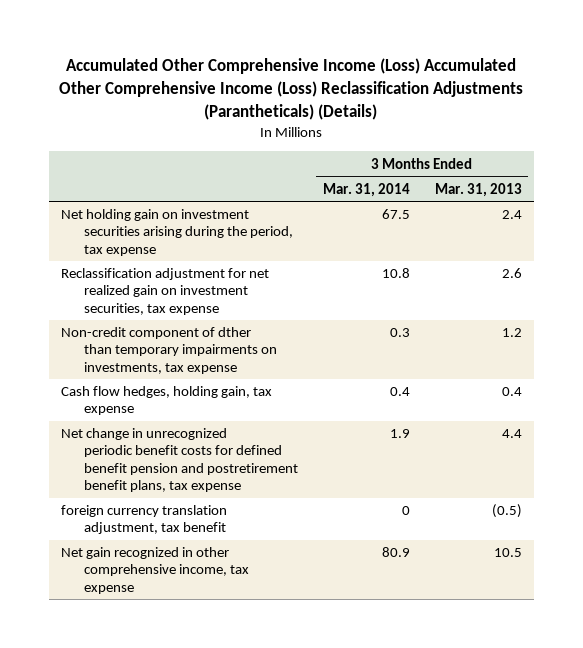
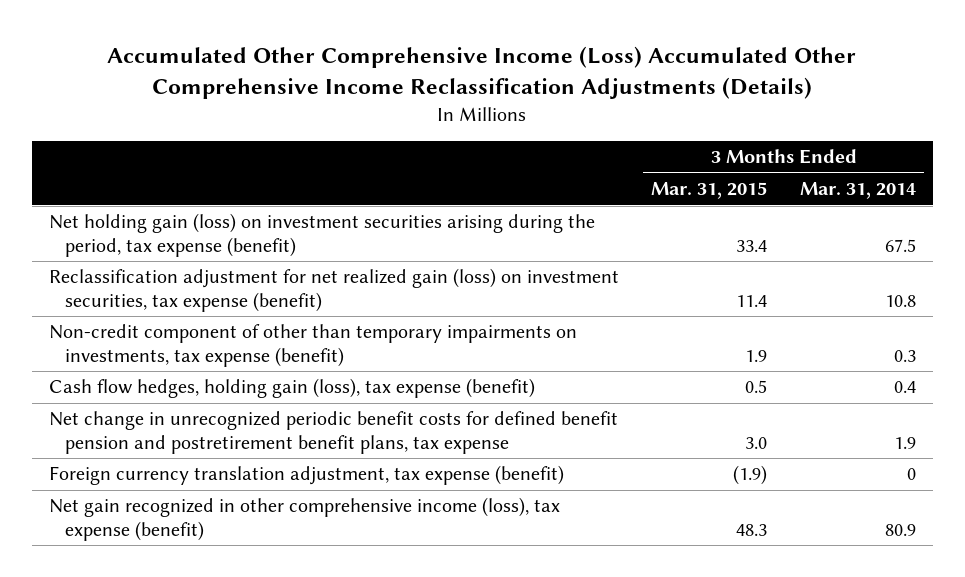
- Accumulated Other Comprehensive Income (Loss) Accumulated Other Comprehensive Income (Loss) Reclassification Adjustments (Parantheticals) (Details)
+ Accumulated Other Comprehensive Income (Loss) Accumulated Other Comprehensive Income Reclassification Adjustments (Details)
- | 3 Months Ended Mar. 31, 2014 | 3 Months Ended Mar. 31, 2013
+ | 3 Months Ended Mar. 31, 2015 | 3 Months Ended Mar. 31, 2014
- Net holding gain on investment securities arising during the period, tax expense | 67.5 | 2.4
- Reclassification adjustment for net realized gain on investment securities, tax expense | 10.8 | 2.6
- Non-credit component of dther than temporary impairments on investments, tax expense | 0.3 | 1.2
- Cash flow hedges, holding gain, tax expense | 0.4 | 0.4
+ Net holding gain (loss) on investment securities arising during the period, tax expense (benefit) | 33.4 | 67.5
+ Reclassification adjustment for net realized gain (loss) on investment securities, tax expense (benefit) | 11.4 | 10.8
+ Non-credit component of other than temporary impairments on investments, tax expense (benefit) | 1.9 | 0.3
+ Cash flow hedges, holding gain (loss), tax expense (benefit) | 0.5 | 0.4
- foreign currency translation adjustment, tax benefit | 0 | (0.5)
- Net gain recognized in other comprehensive income, tax expense | 80.9 | 10.5
+ Foreign currency translation adjustment, tax expense (benefit) | (1.9) | 0
+ Net gain recognized in other comprehensive income (loss), tax expense (benefit) | 48.3 | 80.9

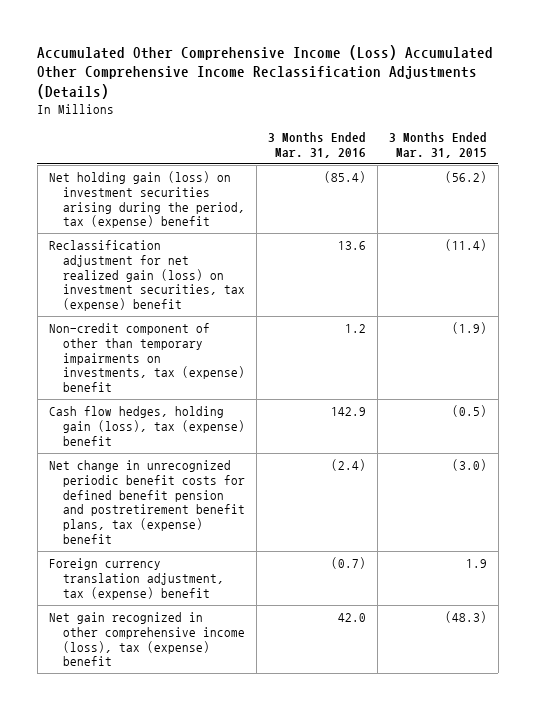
- | 3 Months Ended Mar. 31, 2015 | 3 Months Ended Mar. 31, 2014
+ | 3 Months Ended Mar. 31, 2016 | 3 Months Ended Mar. 31, 2015
- Net holding gain (loss) on investment securities arising during the period, tax expense (benefit) | 33.4 | 67.5
- Reclassification adjustment for net realized gain (loss) on investment securities, tax expense (benefit) | 11.4 | 10.8
- Non-credit component of other than temporary impairments on investments, tax expense (benefit) | 1.9 | 0.3
- Cash flow hedges, holding gain (loss), tax expense (benefit) | 0.5 | 0.4
- Net change in unrecognized periodic benefit costs for defined benefit pension and postretirement benefit plans, tax expense | 3.0 | 1.9
- Foreign currency translation adjustment, tax expense (benefit) | (1.9) | 0
- Net gain recognized in other comprehensive income (loss), tax expense (benefit) | 48.3 | 80.9
+ Net holding gain (loss) on investment securities arising during the period, tax (expense) benefit | (85.4) | (56.2)
+ Reclassification adjustment for net realized gain (loss) on investment securities, tax (expense) benefit | 13.6 | (11.4)
+ Non-credit component of other than temporary impairments on investments, tax (expense) benefit | 1.2 | (1.9)
+ Cash flow hedges, holding gain (loss), tax (expense) benefit | 142.9 | (0.5)
+ Net change in unrecognized periodic benefit costs for defined benefit pension and postretirement benefit plans, tax (expense) benefit | (2.4) | (3.0)
+ Foreign currency translation adjustment, tax (expense) benefit | (0.7) | 1.9
+ Net gain recognized in other comprehensive income (loss), tax (expense) benefit | 42.0 | (48.3)

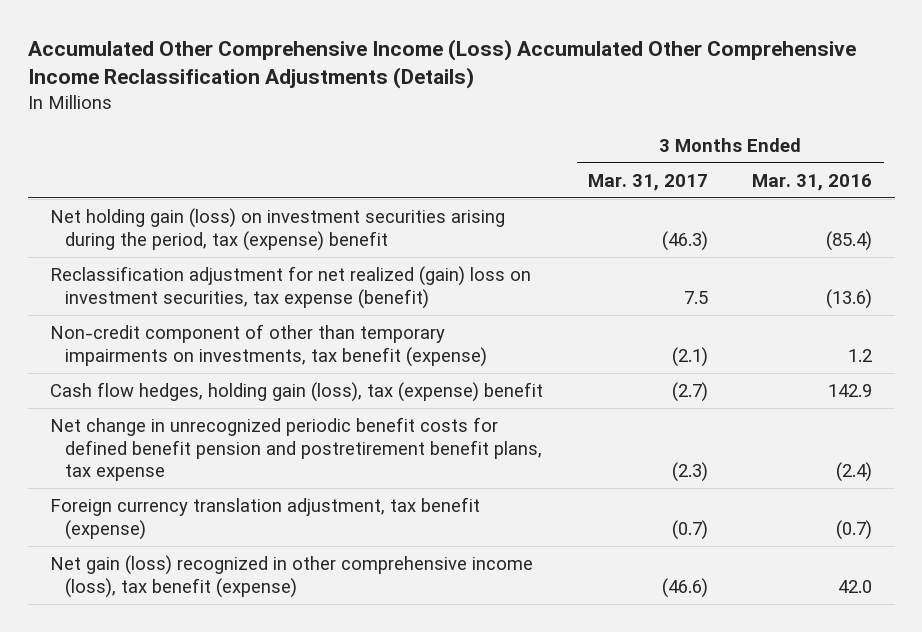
- | 3 Months Ended Mar. 31, 2016 | 3 Months Ended Mar. 31, 2015
+ | 3 Months Ended Mar. 31, 2017 | 3 Months Ended Mar. 31, 2016
- Reclassification adjustment for net realized gain (loss) on investment securities, tax (expense) benefit | 13.6 | (11.4)
- Non-credit component of other than temporary impairments on investments, tax (expense) benefit | 1.2 | (1.9)
+ Reclassification adjustment for net realized (gain) loss on investment securities, tax expense (benefit) | 7.5 | (13.6)
+ Non-credit component of other than temporary impairments on investments, tax benefit (expense) | (2.1) | 1.2
- Net change in unrecognized periodic benefit costs for defined benefit pension and postretirement benefit plans, tax (expense) benefit | (2.4) | (3.0)
- Foreign currency translation adjustment, tax (expense) benefit | (0.7) | 1.9
- Net gain recognized in other comprehensive income (loss), tax (expense) benefit | 42.0 | (48.3)
+ Net change in unrecognized periodic benefit costs for defined benefit pension and postretirement benefit plans, tax expense | (2.3) | (2.4)
+ Foreign currency translation adjustment, tax benefit (expense) | (0.7) | (0.7)
+ Net gain (loss) recognized in other comprehensive income (loss), tax benefit (expense) | (46.6) | 42.0

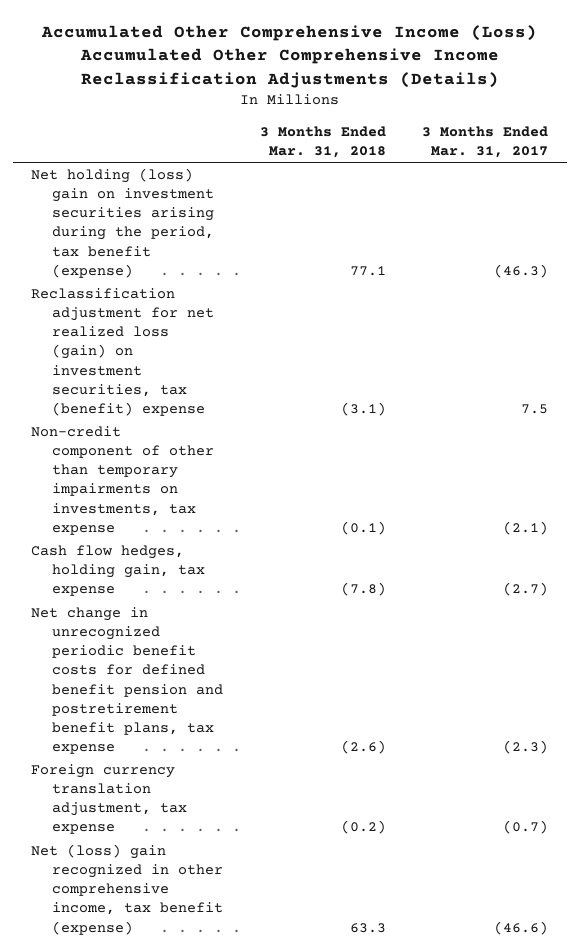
- | 3 Months Ended Mar. 31, 2017 | 3 Months Ended Mar. 31, 2016
+ | 3 Months Ended Mar. 31, 2018 | 3 Months Ended Mar. 31, 2017
- Net holding gain (loss) on investment securities arising during the period, tax (expense) benefit | (46.3) | (85.4)
- Reclassification adjustment for net realized (gain) loss on investment securities, tax expense (benefit) | 7.5 | (13.6)
- Non-credit component of other than temporary impairments on investments, tax benefit (expense) | (2.1) | 1.2
- Cash flow hedges, holding gain (loss), tax (expense) benefit | (2.7) | 142.9
+ Net holding (loss) gain on investment securities arising during the period, tax benefit (expense) | 77.1 | (46.3)
+ Reclassification adjustment for net realized loss (gain) on investment securities, tax (benefit) expense | (3.1) | 7.5
+ Non-credit component of other than temporary impairments on investments, tax expense | (0.1) | (2.1)
+ Cash flow hedges, holding gain, tax expense | (7.8) | (2.7)
- Foreign currency translation adjustment, tax benefit (expense) | (0.7) | (0.7)
- Net gain (loss) recognized in other comprehensive income (loss), tax benefit (expense) | (46.6) | 42.0
+ Foreign currency translation adjustment, tax expense | (0.2) | (0.7)
+ Net (loss) gain recognized in other comprehensive income, tax benefit (expense) | 63.3 | (46.6)

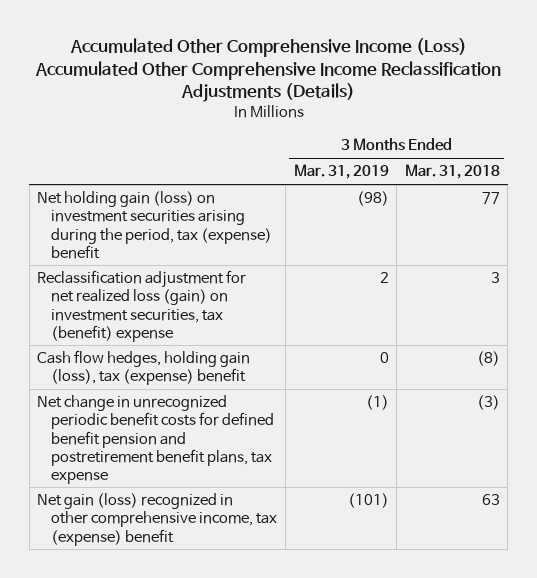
- | 3 Months Ended Mar. 31, 2018 | 3 Months Ended Mar. 31, 2017
+ | 3 Months Ended Mar. 31, 2019 | 3 Months Ended Mar. 31, 2018
- Net holding (loss) gain on investment securities arising during the period, tax benefit (expense) | 77.1 | (46.3)
- Reclassification adjustment for net realized loss (gain) on investment securities, tax (benefit) expense | (3.1) | 7.5
- Non-credit component of other than temporary impairments on investments, tax expense | (0.1) | (2.1)
- Cash flow hedges, holding gain, tax expense | (7.8) | (2.7)
- Net change in unrecognized periodic benefit costs for defined benefit pension and postretirement benefit plans, tax expense | (2.6) | (2.3)
- Foreign currency translation adjustment, tax expense | (0.2) | (0.7)
- Net (loss) gain recognized in other comprehensive income, tax benefit (expense) | 63.3 | (46.6)
+ Net holding gain (loss) on investment securities arising during the period, tax (expense) benefit | (98) | 77
+ Reclassification adjustment for net realized loss (gain) on investment securities, tax (benefit) expense | 2 | 3
+ Cash flow hedges, holding gain (loss), tax (expense) benefit | 0 | (8)
+ Net change in unrecognized periodic benefit costs for defined benefit pension and postretirement benefit plans, tax expense | (1) | (3)
+ Net gain (loss) recognized in other comprehensive income, tax (expense) benefit | (101) | 63

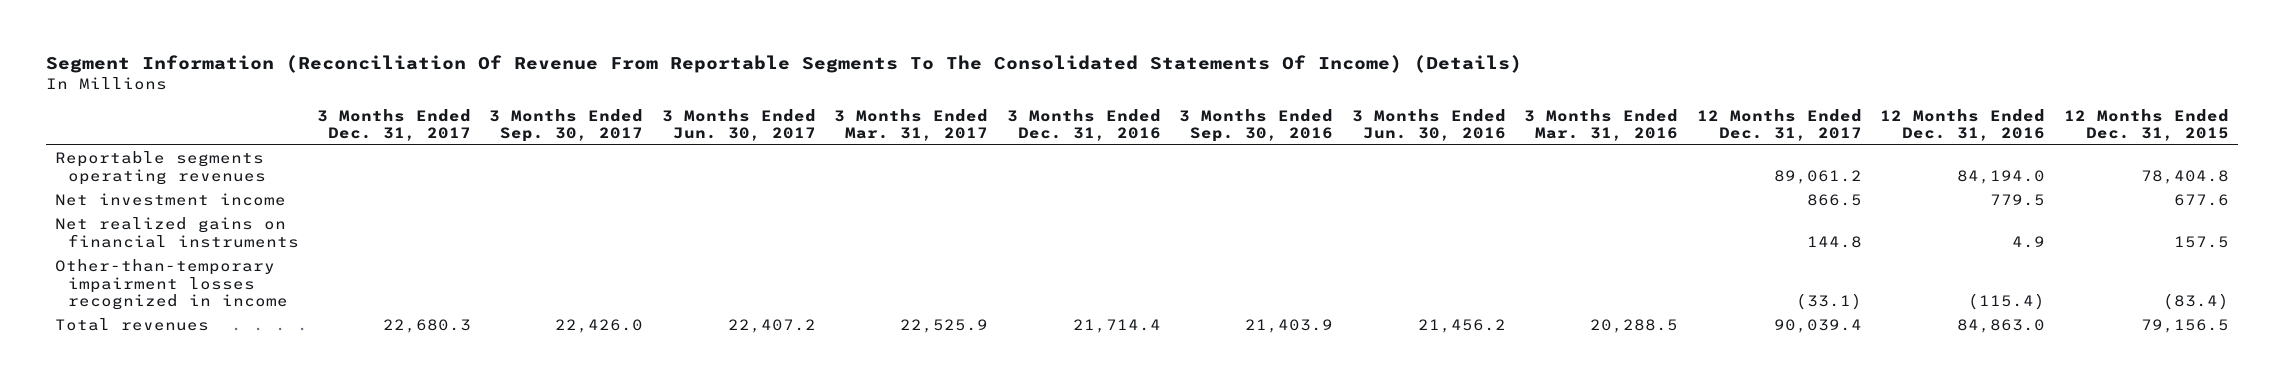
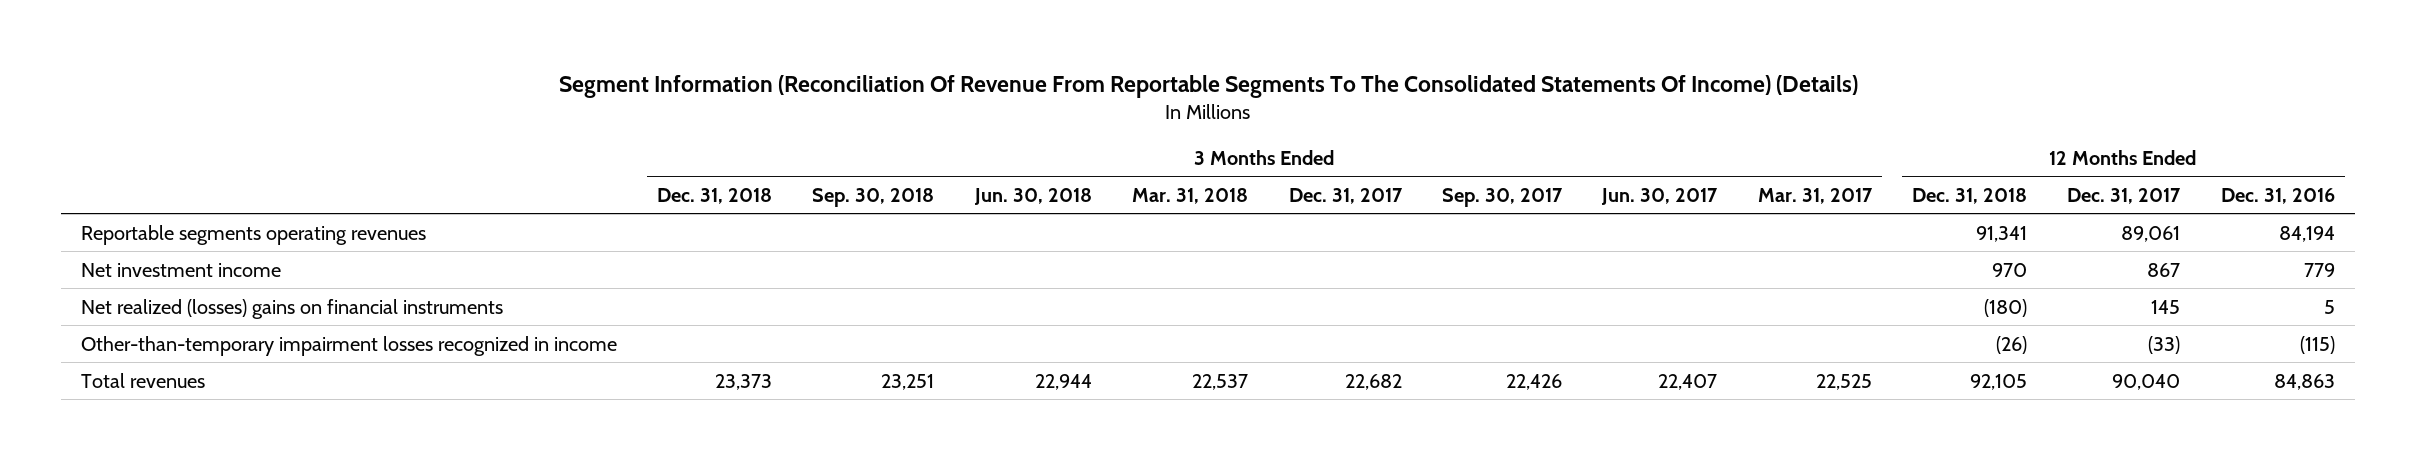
- | 3 Months Ended Dec. 31, 2017 | 3 Months Ended Sep. 30, 2017 | 3 Months Ended Jun. 30, 2017 | 3 Months Ended Mar. 31, 2017 | 3 Months Ended Dec. 31, 2016 | 3 Months Ended Sep. 30, 2016 | 3 Months Ended Jun. 30, 2016 | 3 Months Ended Mar. 31, 2016 | 12 Months Ended Dec. 31, 2017 | 12 Months Ended Dec. 31, 2016 | 12 Months Ended Dec. 31, 2015
+ | 3 Months Ended Dec. 31, 2018 | 3 Months Ended Sep. 30, 2018 | 3 Months Ended Jun. 30, 2018 | 3 Months Ended Mar. 31, 2018 | 3 Months Ended Dec. 31, 2017 | 3 Months Ended Sep. 30, 2017 | 3 Months Ended Jun. 30, 2017 | 3 Months Ended Mar. 31, 2017 | 12 Months Ended Dec. 31, 2018 | 12 Months Ended Dec. 31, 2017 | 12 Months Ended Dec. 31, 2016
- Reportable segments operating revenues | | | | | | | | | 89,061.2 | 84,194.0 | 78,404.8
- Net investment income | | | | | | | | | 866.5 | 779.5 | 677.6
- Net realized gains on financial instruments | | | | | | | | | 144.8 | 4.9 | 157.5
- Other-than-temporary impairment losses recognized in income | | | | | | | | | (33.1) | (115.4) | (83.4)
- Total revenues | 22,680.3 | 22,426.0 | 22,407.2 | 22,525.9 | 21,714.4 | 21,403.9 | 21,456.2 | 20,288.5 | 90,039.4 | 84,863.0 | 79,156.5
+ Reportable segments operating revenues | | | | | | | | | 91,341 | 89,061 | 84,194
+ Net investment income | | | | | | | | | 970 | 867 | 779
+ Net realized (losses) gains on financial instruments | | | | | | | | | (180) | 145 | 5
+ Other-than-temporary impairment losses recognized in income | | | | | | | | | (26) | (33) | (115)
+ Total revenues | 23,373 | 23,251 | 22,944 | 22,537 | 22,682 | 22,426 | 22,407 | 22,525 | 92,105 | 90,040 | 84,863

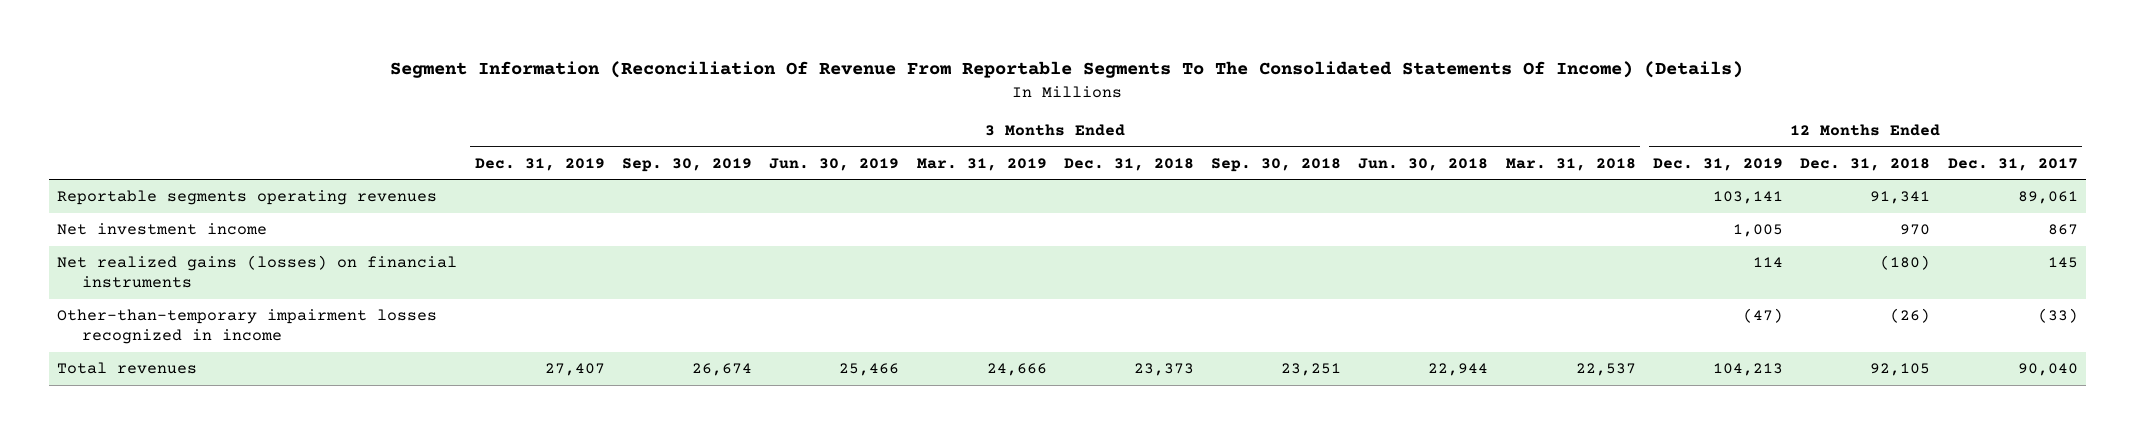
- | 3 Months Ended Dec. 31, 2018 | 3 Months Ended Sep. 30, 2018 | 3 Months Ended Jun. 30, 2018 | 3 Months Ended Mar. 31, 2018 | 3 Months Ended Dec. 31, 2017 | 3 Months Ended Sep. 30, 2017 | 3 Months Ended Jun. 30, 2017 | 3 Months Ended Mar. 31, 2017 | 12 Months Ended Dec. 31, 2018 | 12 Months Ended Dec. 31, 2017 | 12 Months Ended Dec. 31, 2016
+ | 3 Months Ended Dec. 31, 2019 | 3 Months Ended Sep. 30, 2019 | 3 Months Ended Jun. 30, 2019 | 3 Months Ended Mar. 31, 2019 | 3 Months Ended Dec. 31, 2018 | 3 Months Ended Sep. 30, 2018 | 3 Months Ended Jun. 30, 2018 | 3 Months Ended Mar. 31, 2018 | 12 Months Ended Dec. 31, 2019 | 12 Months Ended Dec. 31, 2018 | 12 Months Ended Dec. 31, 2017
- Net realized (losses) gains on financial instruments | | | | | | | | | (180) | 145 | 5
+ Net realized gains (losses) on financial instruments | | | | | | | | | 114 | (180) | 145

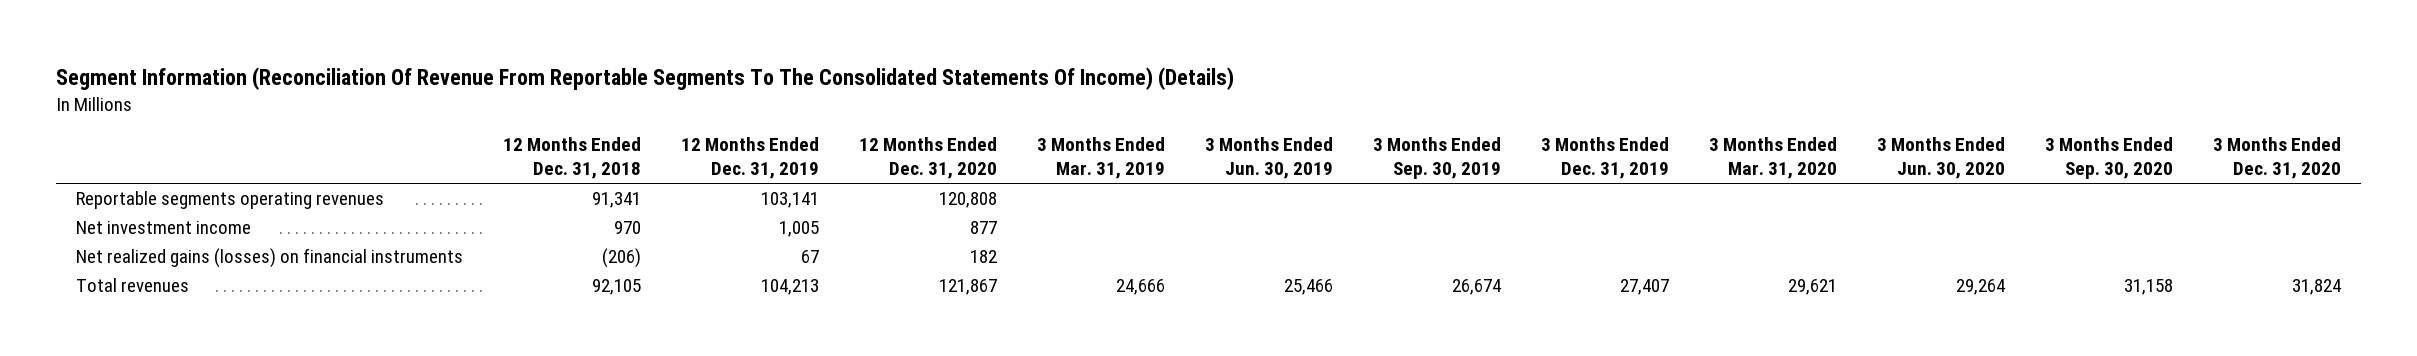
- | 3 Months Ended Dec. 31, 2019 | 3 Months Ended Sep. 30, 2019 | 3 Months Ended Jun. 30, 2019 | 3 Months Ended Mar. 31, 2019 | 3 Months Ended Dec. 31, 2018 | 3 Months Ended Sep. 30, 2018 | 3 Months Ended Jun. 30, 2018 | 3 Months Ended Mar. 31, 2018 | 12 Months Ended Dec. 31, 2019 | 12 Months Ended Dec. 31, 2018 | 12 Months Ended Dec. 31, 2017
+ | 12 Months Ended Dec. 31, 2018 | 12 Months Ended Dec. 31, 2019 | 12 Months Ended Dec. 31, 2020 | 3 Months Ended Mar. 31, 2019 | 3 Months Ended Jun. 30, 2019 | 3 Months Ended Sep. 30, 2019 | 3 Months Ended Dec. 31, 2019 | 3 Months Ended Mar. 31, 2020 | 3 Months Ended Jun. 30, 2020 | 3 Months Ended Sep. 30, 2020 | 3 Months Ended Dec. 31, 2020
- Net realized gains (losses) on financial instruments | | | | | | | | | 114 | (180) | 145
- Other-than-temporary impairment losses recognized in income | | | | | | | | | (47) | (26) | (33)
+ Net realized gains (losses) on financial instruments | (206) | 67 | 182 | | | | | | | |

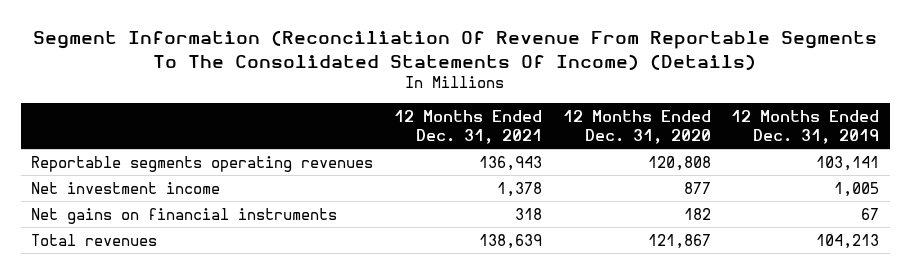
- | 12 Months Ended Dec. 31, 2018 | 12 Months Ended Dec. 31, 2019 | 12 Months Ended Dec. 31, 2020 | 3 Months Ended Mar. 31, 2019 | 3 Months Ended Jun. 30, 2019 | 3 Months Ended Sep. 30, 2019 | 3 Months Ended Dec. 31, 2019 | 3 Months Ended Mar. 31, 2020 | 3 Months Ended Jun. 30, 2020 | 3 Months Ended Sep. 30, 2020 | 3 Months Ended Dec. 31, 2020
+ | 12 Months Ended Dec. 31, 2021 | 12 Months Ended Dec. 31, 2020 | 12 Months Ended Dec. 31, 2019
- Net realized gains (losses) on financial instruments | (206) | 67 | 182 | | | | | | | |
+ Net gains on financial instruments | 318 | 182 | 67

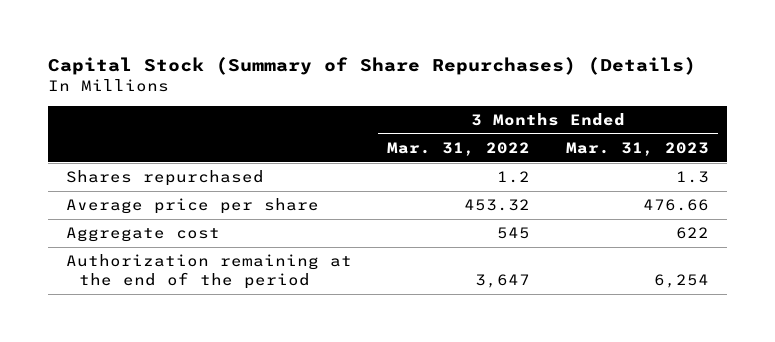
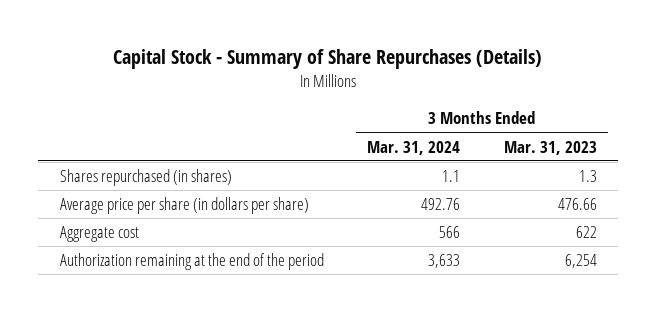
- Capital Stock (Summary of Share Repurchases) (Details)
+ Capital Stock - Summary of Share Repurchases (Details)
- | 3 Months Ended Mar. 31, 2022 | 3 Months Ended Mar. 31, 2023
+ | 3 Months Ended Mar. 31, 2024 | 3 Months Ended Mar. 31, 2023
- Shares repurchased | 1.2 | 1.3
- Average price per share | 453.32 | 476.66
+ Shares repurchased (in shares) | 1.1 | 1.3
+ Average price per share (in dollars per share) | 492.76 | 476.66

